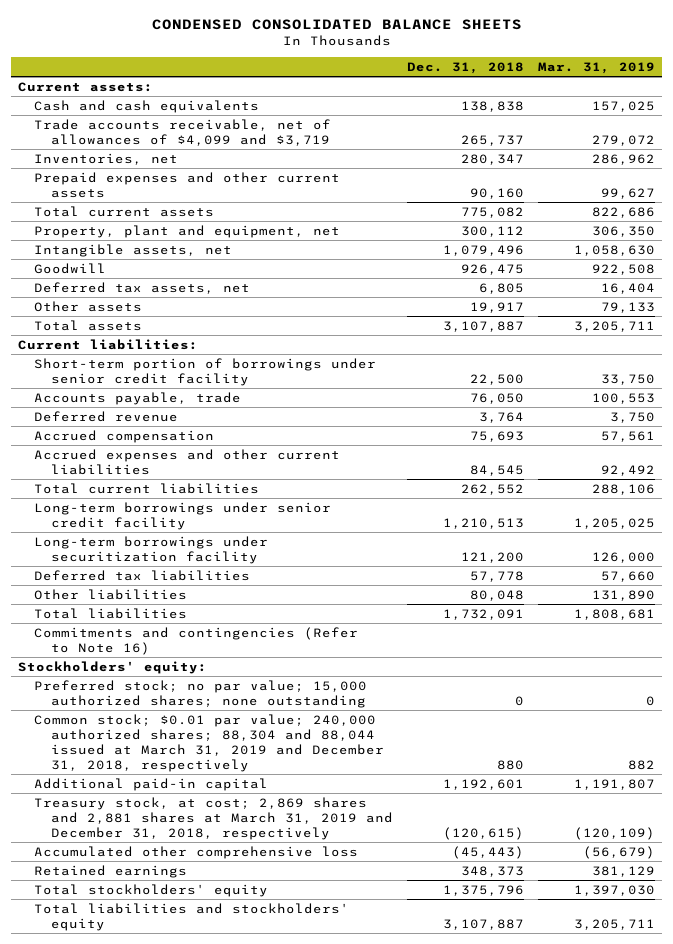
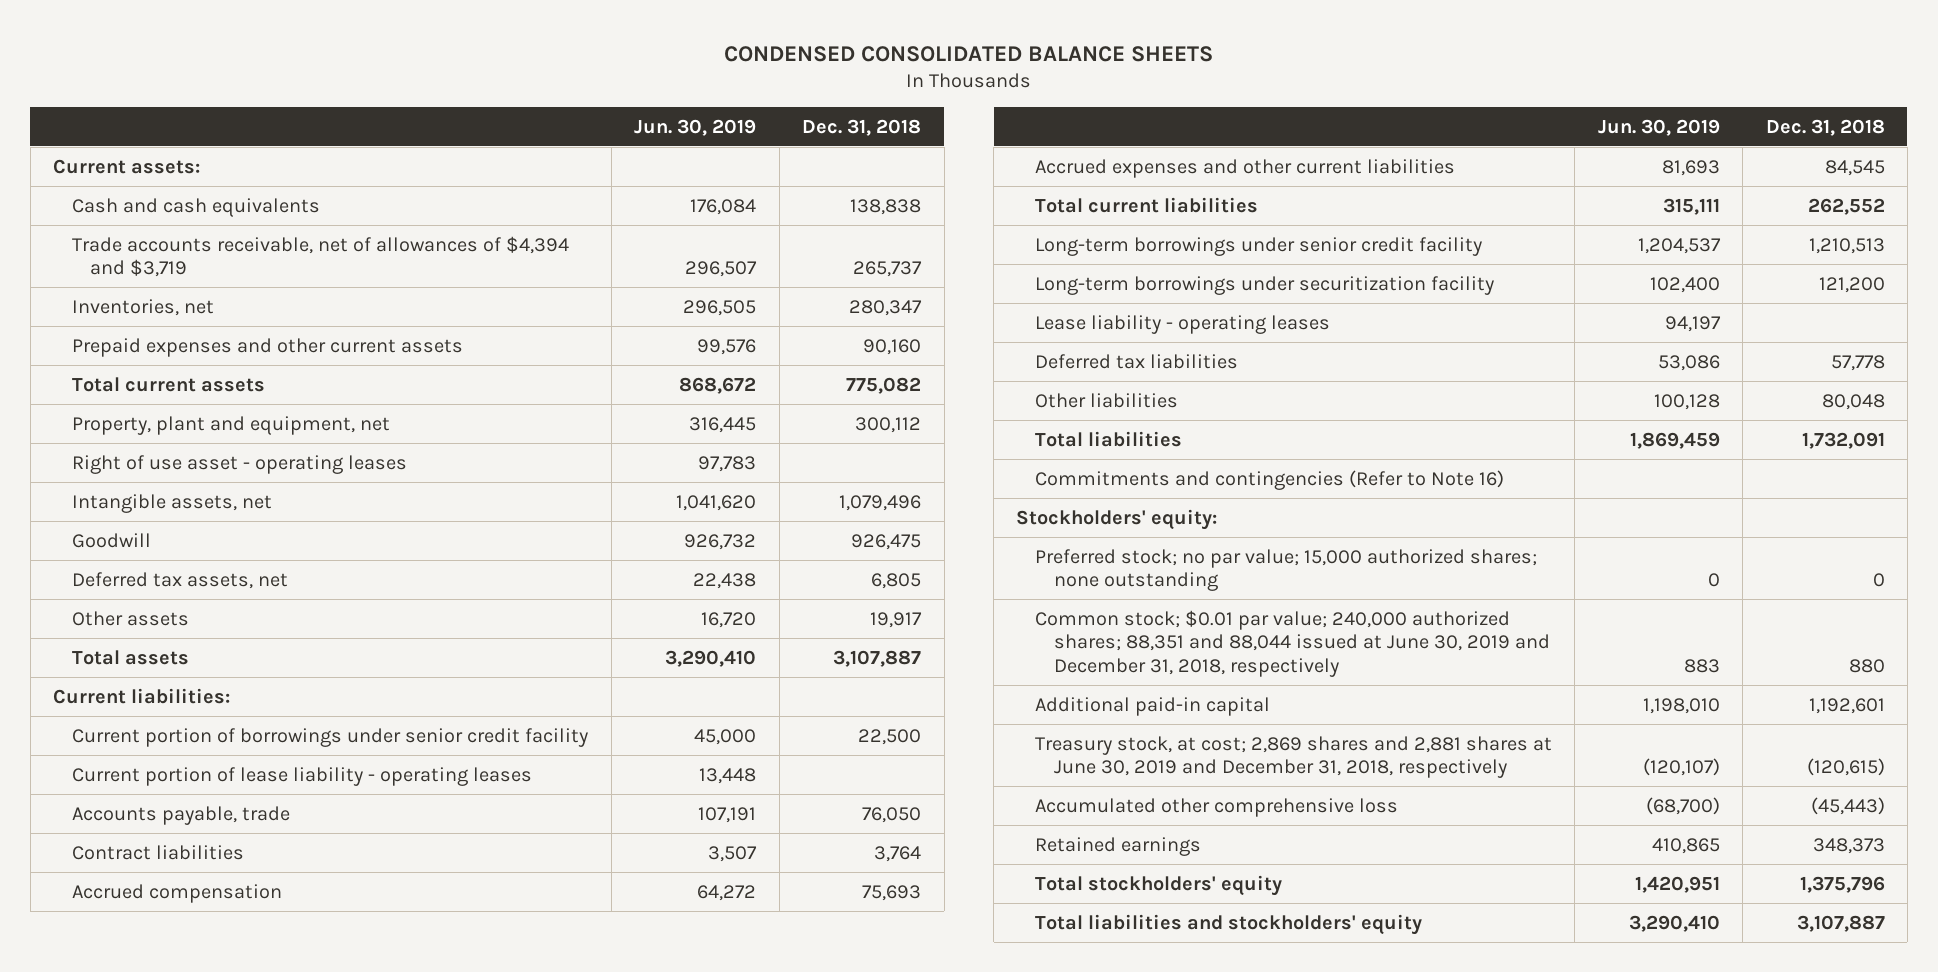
- | Dec. 31, 2018 | Mar. 31, 2019
+ | Jun. 30, 2019 | Dec. 31, 2018
- Trade accounts receivable, net of allowances of $4,099 and $3,719 | 265,737 | 279,072
+ Trade accounts receivable, net of allowances of $4,394 and $3,719 | 296,507 | 265,737
+ Right of use asset - operating leases | 97,783 |
- Short-term portion of borrowings under senior credit facility | 22,500 | 33,750
+ Current portion of borrowings under senior credit facility | 45,000 | 22,500
+ Current portion of lease liability - operating leases | 13,448 |
- Deferred revenue | 3,764 | 3,750
+ Contract liabilities | 3,507 | 3,764
+ Lease liability - operating leases | 94,197 |
- Common stock; $0.01 par value; 240,000 authorized shares; 88,304 and 88,044 issued at March 31, 2019 and December 31, 2018, respectively | 880 | 882
+ Common stock; $0.01 par value; 240,000 authorized shares; 88,351 and 88,044 issued at June 30, 2019 and December 31, 2018, respectively | 883 | 880
- Treasury stock, at cost; 2,869 shares and 2,881 shares at March 31, 2019 and December 31, 2018, respectively | (120,615) | (120,109)
+ Treasury stock, at cost; 2,869 shares and 2,881 shares at June 30, 2019 and December 31, 2018, respectively | (120,107) | (120,615)

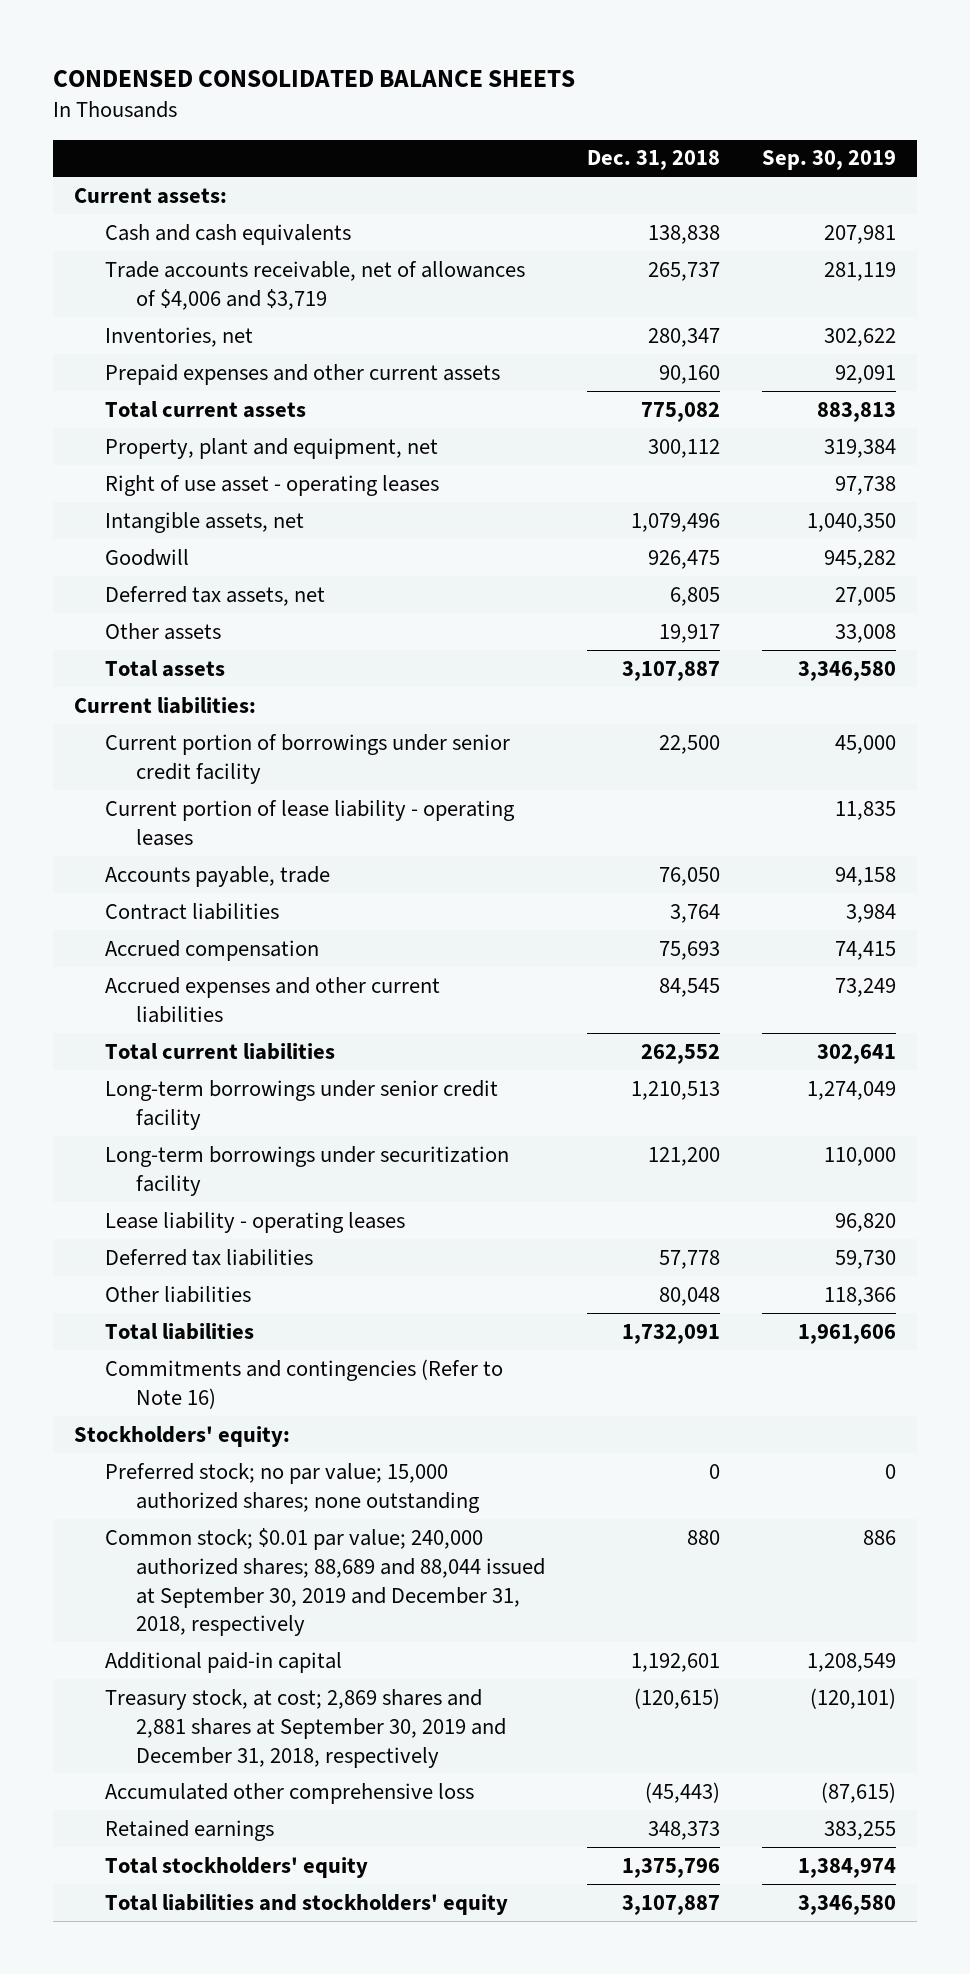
- | Jun. 30, 2019 | Dec. 31, 2018
+ | Dec. 31, 2018 | Sep. 30, 2019
- Trade accounts receivable, net of allowances of $4,394 and $3,719 | 296,507 | 265,737
+ Trade accounts receivable, net of allowances of $4,006 and $3,719 | 265,737 | 281,119
- Common stock; $0.01 par value; 240,000 authorized shares; 88,351 and 88,044 issued at June 30, 2019 and December 31, 2018, respectively | 883 | 880
+ Common stock; $0.01 par value; 240,000 authorized shares; 88,689 and 88,044 issued at September 30, 2019 and December 31, 2018, respectively | 880 | 886
- Treasury stock, at cost; 2,869 shares and 2,881 shares at June 30, 2019 and December 31, 2018, respectively | (120,107) | (120,615)
+ Treasury stock, at cost; 2,869 shares and 2,881 shares at September 30, 2019 and December 31, 2018, respectively | (120,615) | (120,101)

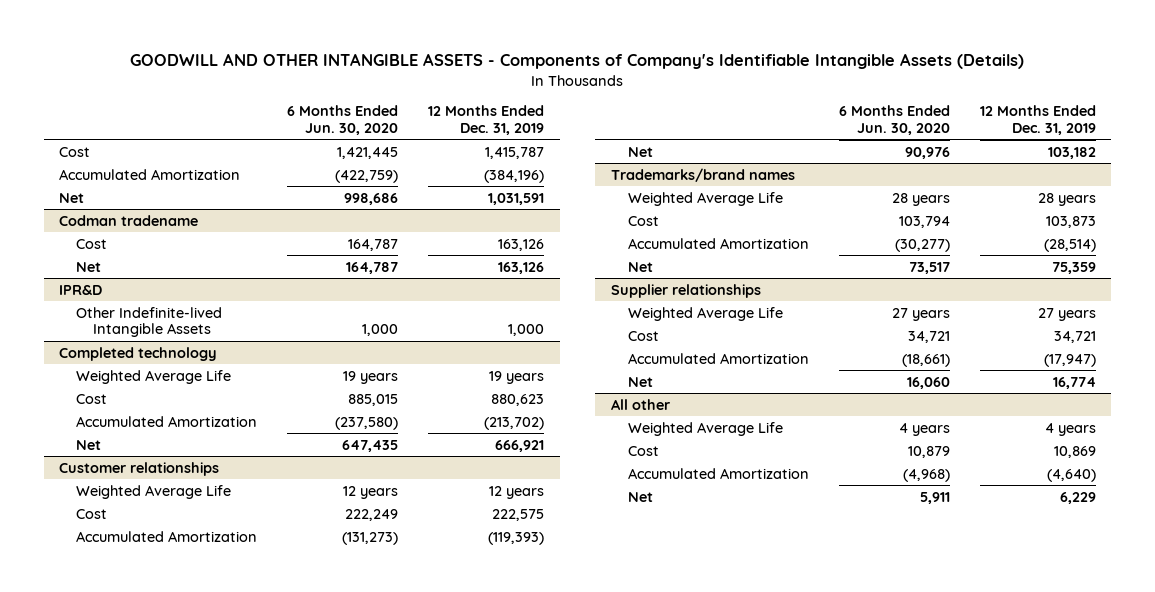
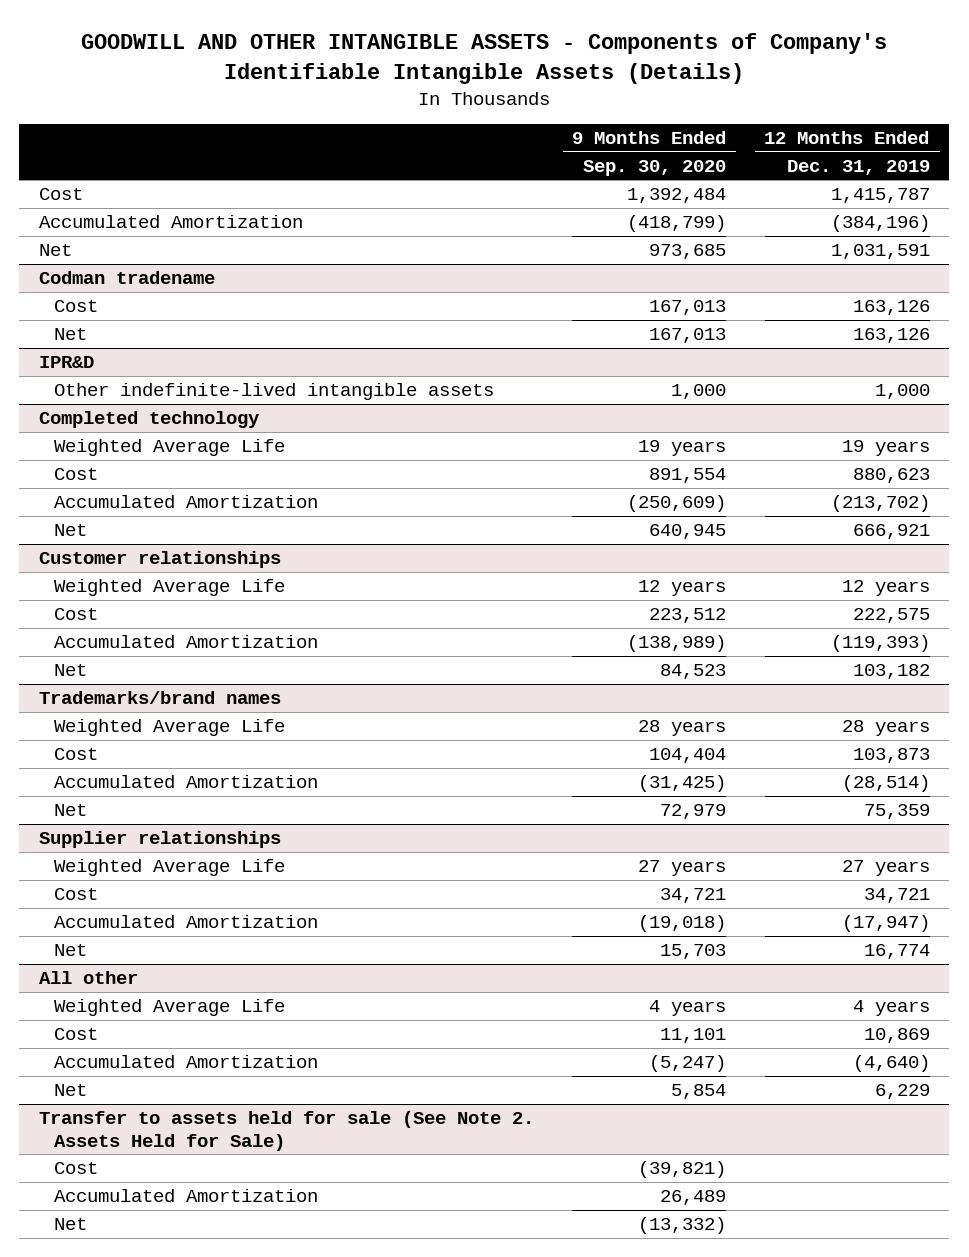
- | 6 Months Ended Jun. 30, 2020 | 12 Months Ended Dec. 31, 2019
+ | 9 Months Ended Sep. 30, 2020 | 12 Months Ended Dec. 31, 2019
@ IPR&D
- Other Indefinite-lived Intangible Assets | 1,000 | 1,000
+ Other indefinite-lived intangible assets | 1,000 | 1,000
+ Transfer to assets held for sale (See Note 2. Assets Held for Sale)
+ Cost | (39,821) |
+ Accumulated Amortization | 26,489 |
+ Net | (13,332) |

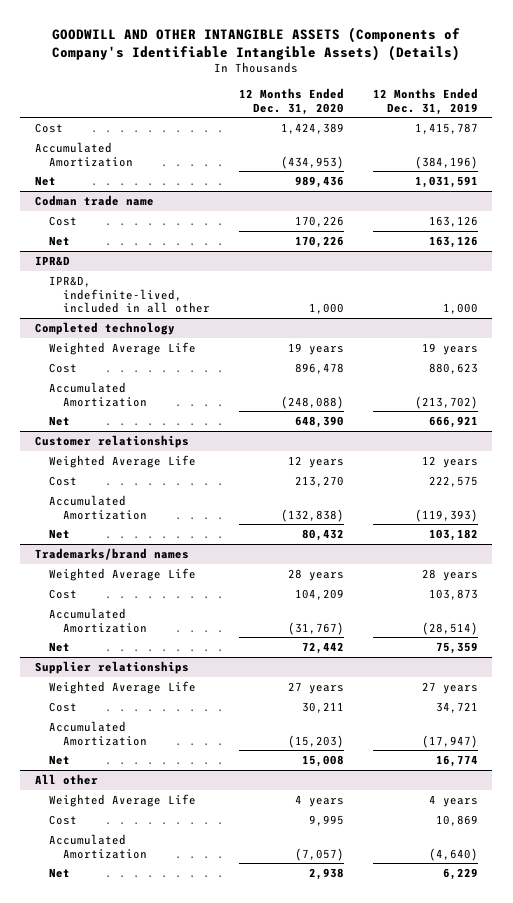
- GOODWILL AND OTHER INTANGIBLE ASSETS - Components of Company's Identifiable Intangible Assets (Details)
+ GOODWILL AND OTHER INTANGIBLE ASSETS (Components of Company's Identifiable Intangible Assets) (Details)
- | 9 Months Ended Sep. 30, 2020 | 12 Months Ended Dec. 31, 2019
+ | 12 Months Ended Dec. 31, 2020 | 12 Months Ended Dec. 31, 2019
- Codman tradename
+ Codman trade name
@ IPR&D
- Other indefinite-lived intangible assets | 1,000 | 1,000
+ IPR&D, indefinite-lived, included in all other | 1,000 | 1,000
- Transfer to assets held for sale (See Note 2. Assets Held for Sale)
- Cost | (39,821) |
- Accumulated Amortization | 26,489 |
- Net | (13,332) |

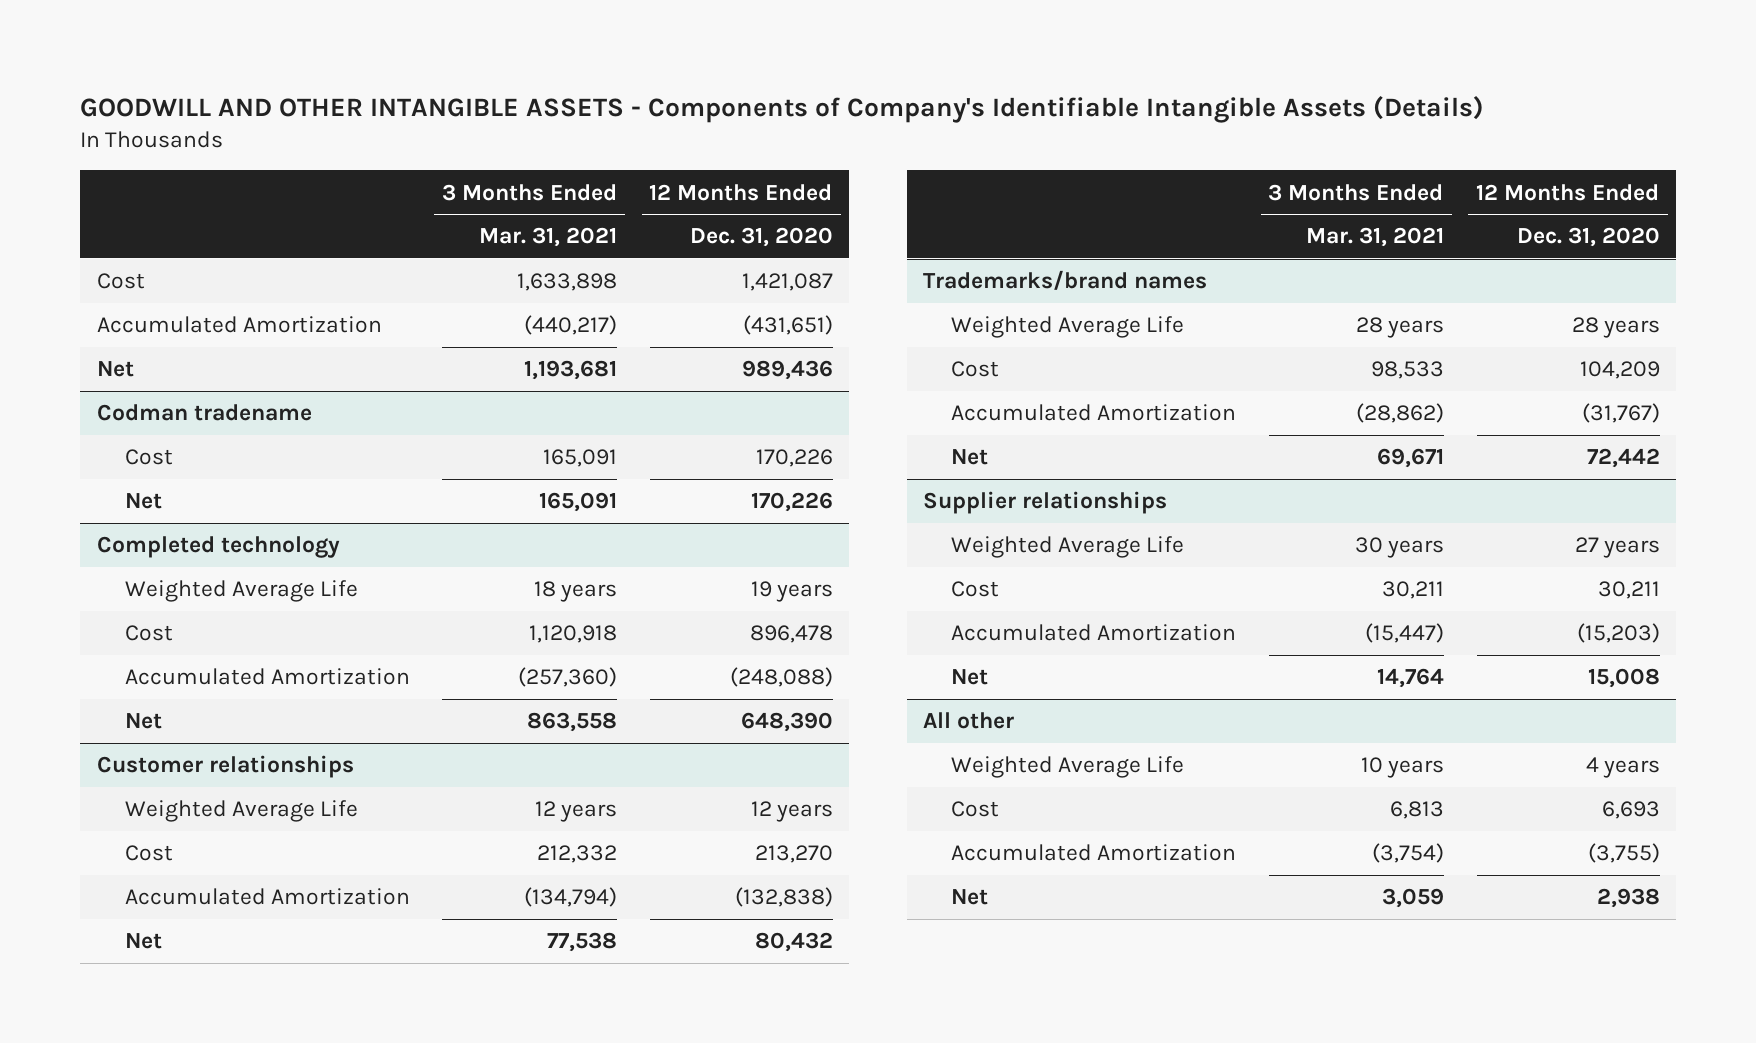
- GOODWILL AND OTHER INTANGIBLE ASSETS (Components of Company's Identifiable Intangible Assets) (Details)
+ GOODWILL AND OTHER INTANGIBLE ASSETS - Components of Company's Identifiable Intangible Assets (Details)
- | 12 Months Ended Dec. 31, 2020 | 12 Months Ended Dec. 31, 2019
+ | 3 Months Ended Mar. 31, 2021 | 12 Months Ended Dec. 31, 2020
- Cost | 1,424,389 | 1,415,787
- Accumulated Amortization | (434,953) | (384,196)
+ Cost | 1,633,898 | 1,421,087
+ Accumulated Amortization | (440,217) | (431,651)
- Codman trade name
+ Codman tradename
- IPR&D
- IPR&D, indefinite-lived, included in all other | 1,000 | 1,000
@ All other
- Cost | 9,995 | 10,869
- Accumulated Amortization | (7,057) | (4,640)
+ Cost | 6,813 | 6,693
+ Accumulated Amortization | (3,754) | (3,755)

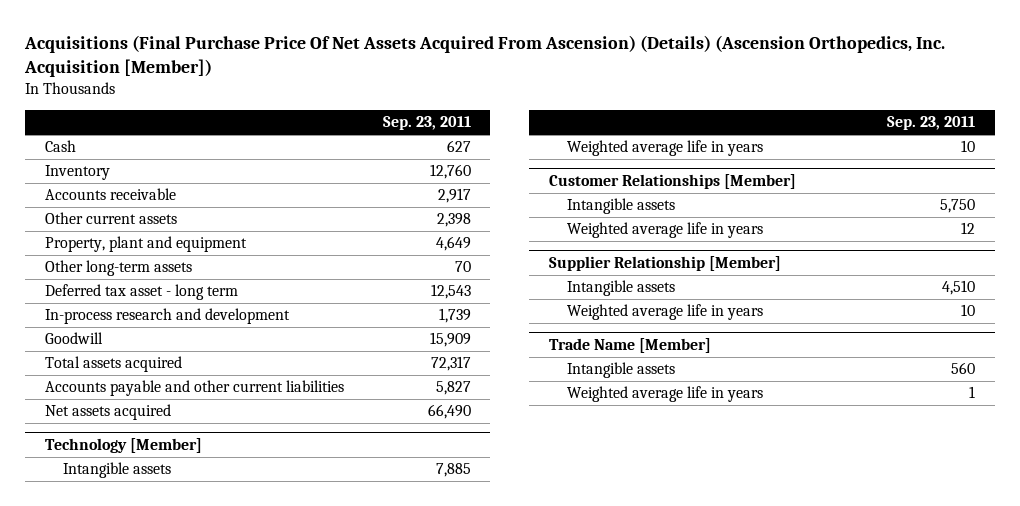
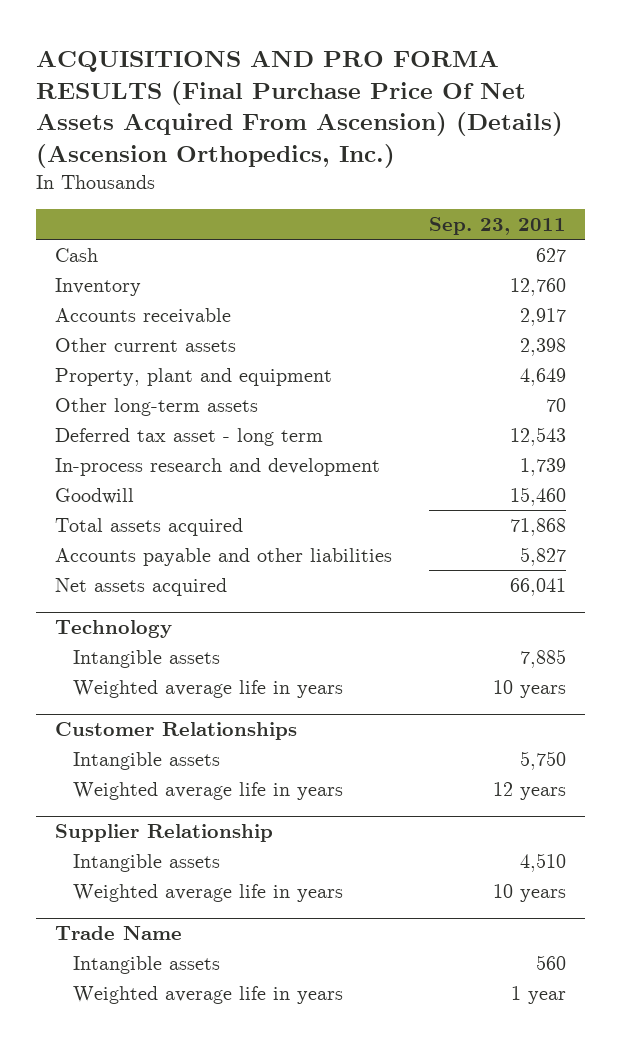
- Acquisitions (Final Purchase Price Of Net Assets Acquired From Ascension) (Details) (Ascension Orthopedics, Inc. Acquisition [Member])
+ ACQUISITIONS AND PRO FORMA RESULTS (Final Purchase Price Of Net Assets Acquired From Ascension) (Details) (Ascension Orthopedics, Inc.)
- Goodwill | 15,909
- Total assets acquired | 72,317
- Accounts payable and other current liabilities | 5,827
- Net assets acquired | 66,490
- Technology [Member]
+ Goodwill | 15,460
+ Total assets acquired | 71,868
+ Accounts payable and other liabilities | 5,827
+ Net assets acquired | 66,041
+ Technology
- Weighted average life in years | 10
- Customer Relationships [Member]
+ Weighted average life in years | 10 years
+ Customer Relationships
- Weighted average life in years | 12
- Supplier Relationship [Member]
+ Weighted average life in years | 12 years
+ Supplier Relationship
- Weighted average life in years | 10
- Trade Name [Member]
+ Weighted average life in years | 10 years
+ Trade Name
- Weighted average life in years | 1
+ Weighted average life in years | 1 year

